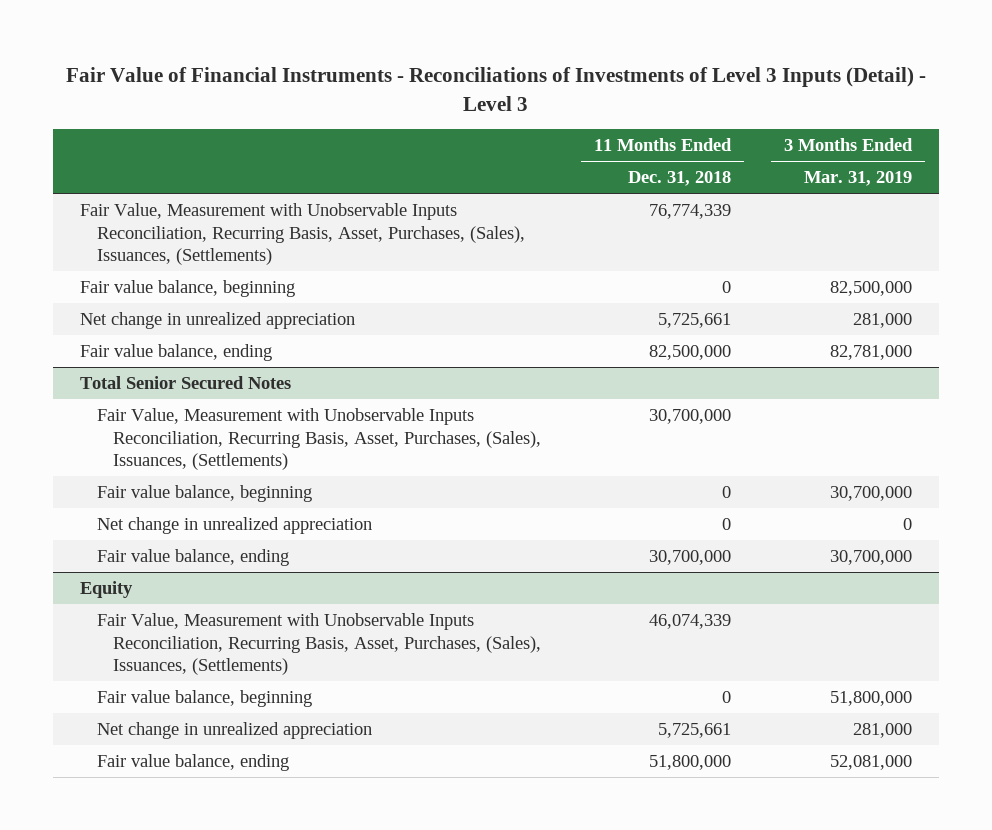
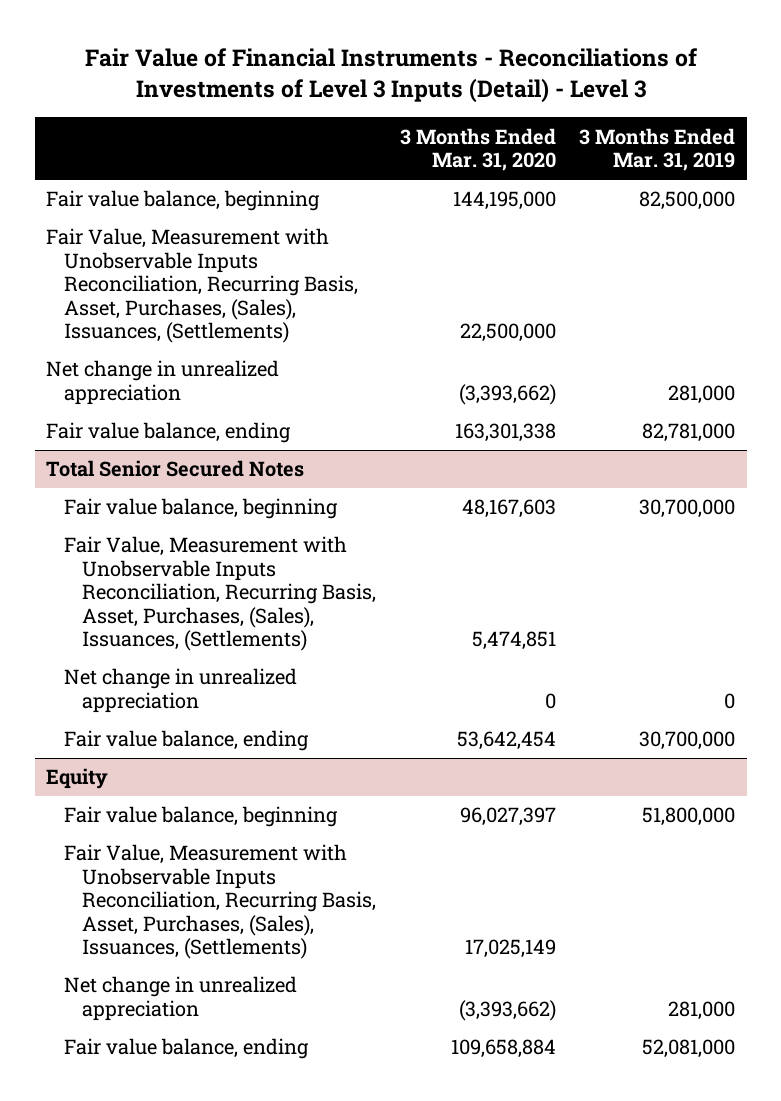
- | 11 Months Ended Dec. 31, 2018 | 3 Months Ended Mar. 31, 2019
+ | 3 Months Ended Mar. 31, 2020 | 3 Months Ended Mar. 31, 2019
moved down: Fair Value, Measurement with Unobservable Inputs Reconciliation, Recurring Basis, Asset, Purchases, (Sales), Issuances, (Settlements) | 22,500,000 |
@ Total Senior Secured Notes
moved down: Fair Value, Measurement with Unobservable Inputs Reconciliation, Recurring Basis, Asset, Purchases, (Sales), Issuances, (Settlements) | 5,474,851 |
@ Equity
moved down: Fair Value, Measurement with Unobservable Inputs Reconciliation, Recurring Basis, Asset, Purchases, (Sales), Issuances, (Settlements) | 17,025,149 |

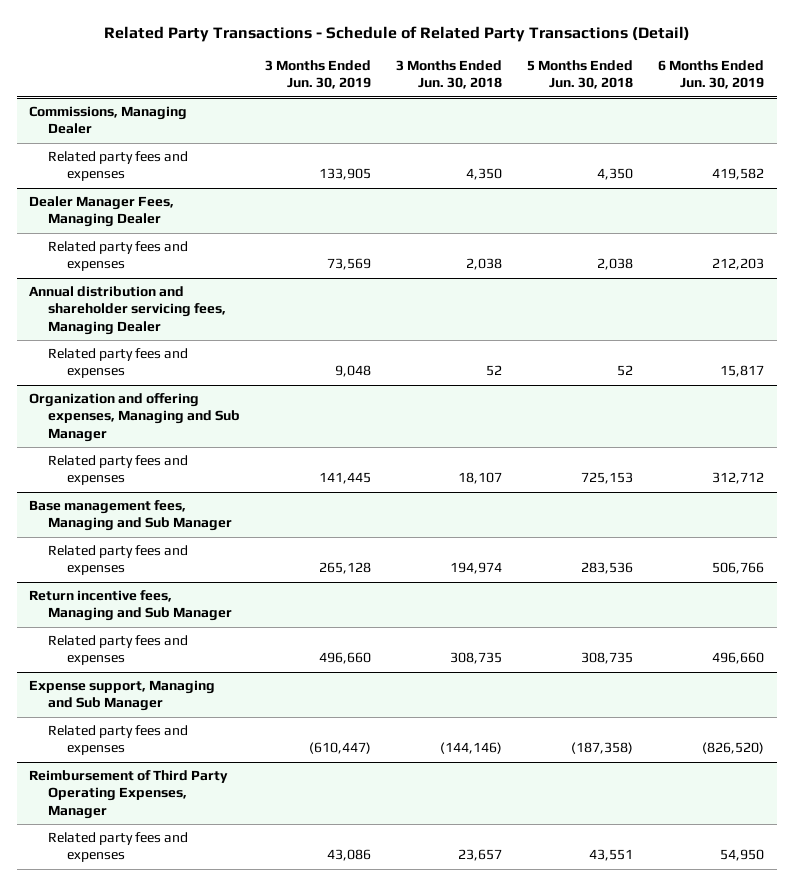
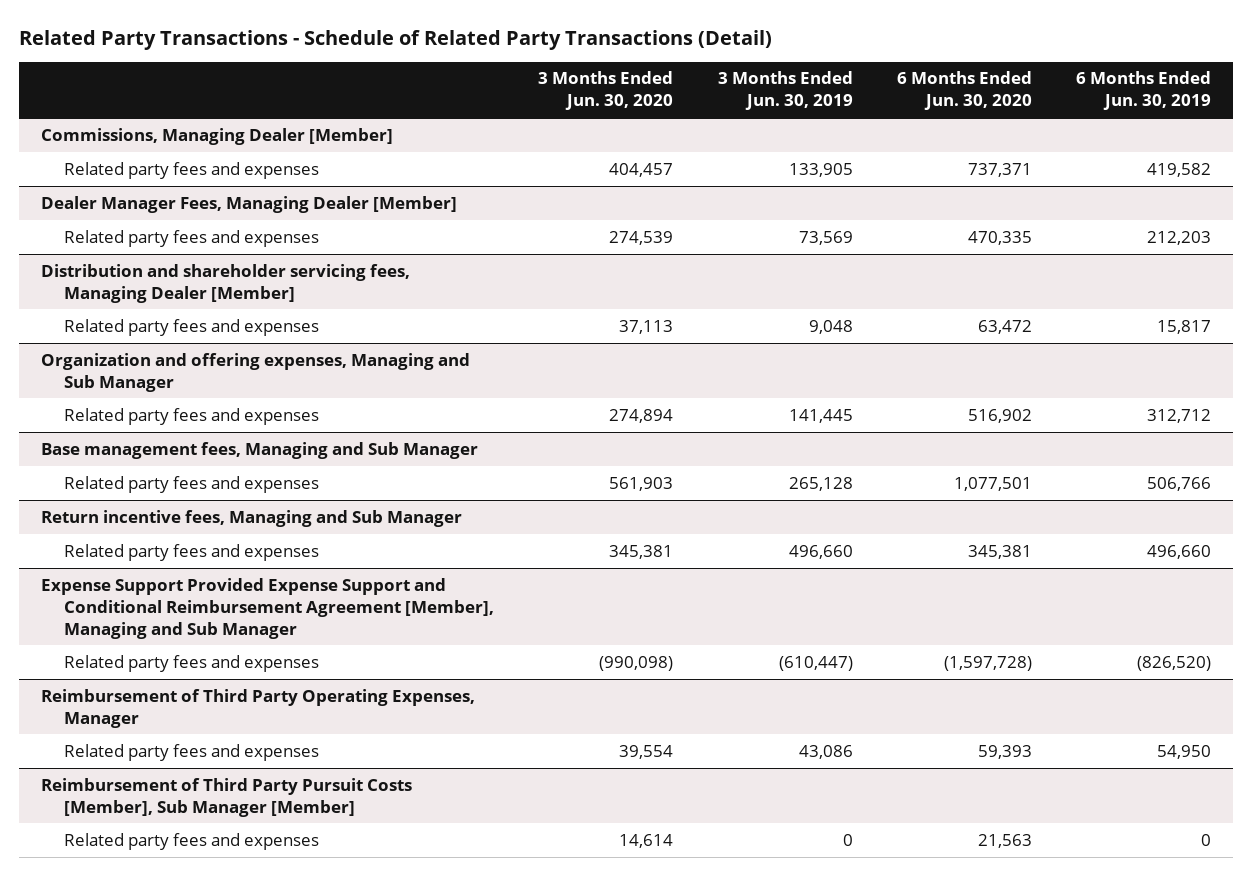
- | 3 Months Ended Jun. 30, 2019 | 3 Months Ended Jun. 30, 2018 | 5 Months Ended Jun. 30, 2018 | 6 Months Ended Jun. 30, 2019
+ | 3 Months Ended Jun. 30, 2020 | 3 Months Ended Jun. 30, 2019 | 6 Months Ended Jun. 30, 2020 | 6 Months Ended Jun. 30, 2019
- Commissions, Managing Dealer
+ Commissions, Managing Dealer [Member]
- Dealer Manager Fees, Managing Dealer
+ Dealer Manager Fees, Managing Dealer [Member]
- Annual distribution and shareholder servicing fees, Managing Dealer
+ Distribution and shareholder servicing fees, Managing Dealer [Member]
- Expense support, Managing and Sub Manager
+ Expense Support Provided Expense Support and Conditional Reimbursement Agreement [Member], Managing and Sub Manager
+ Reimbursement of Third Party Pursuit Costs [Member], Sub Manager [Member]
+ Related party fees and expenses | 14,614 | 0 | 21,563 | 0

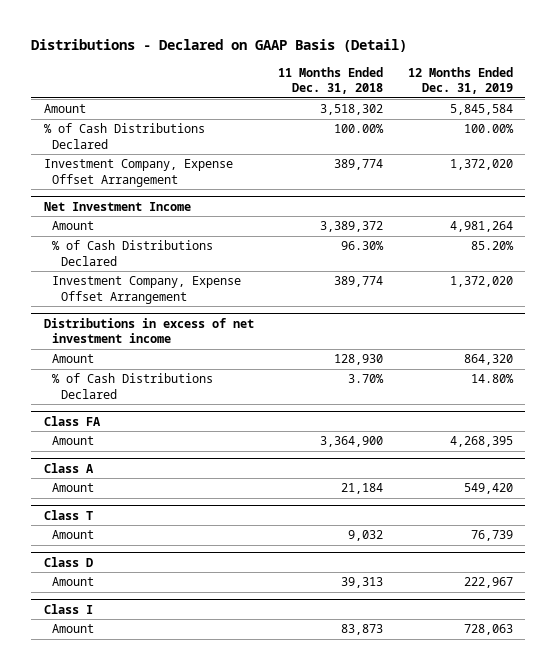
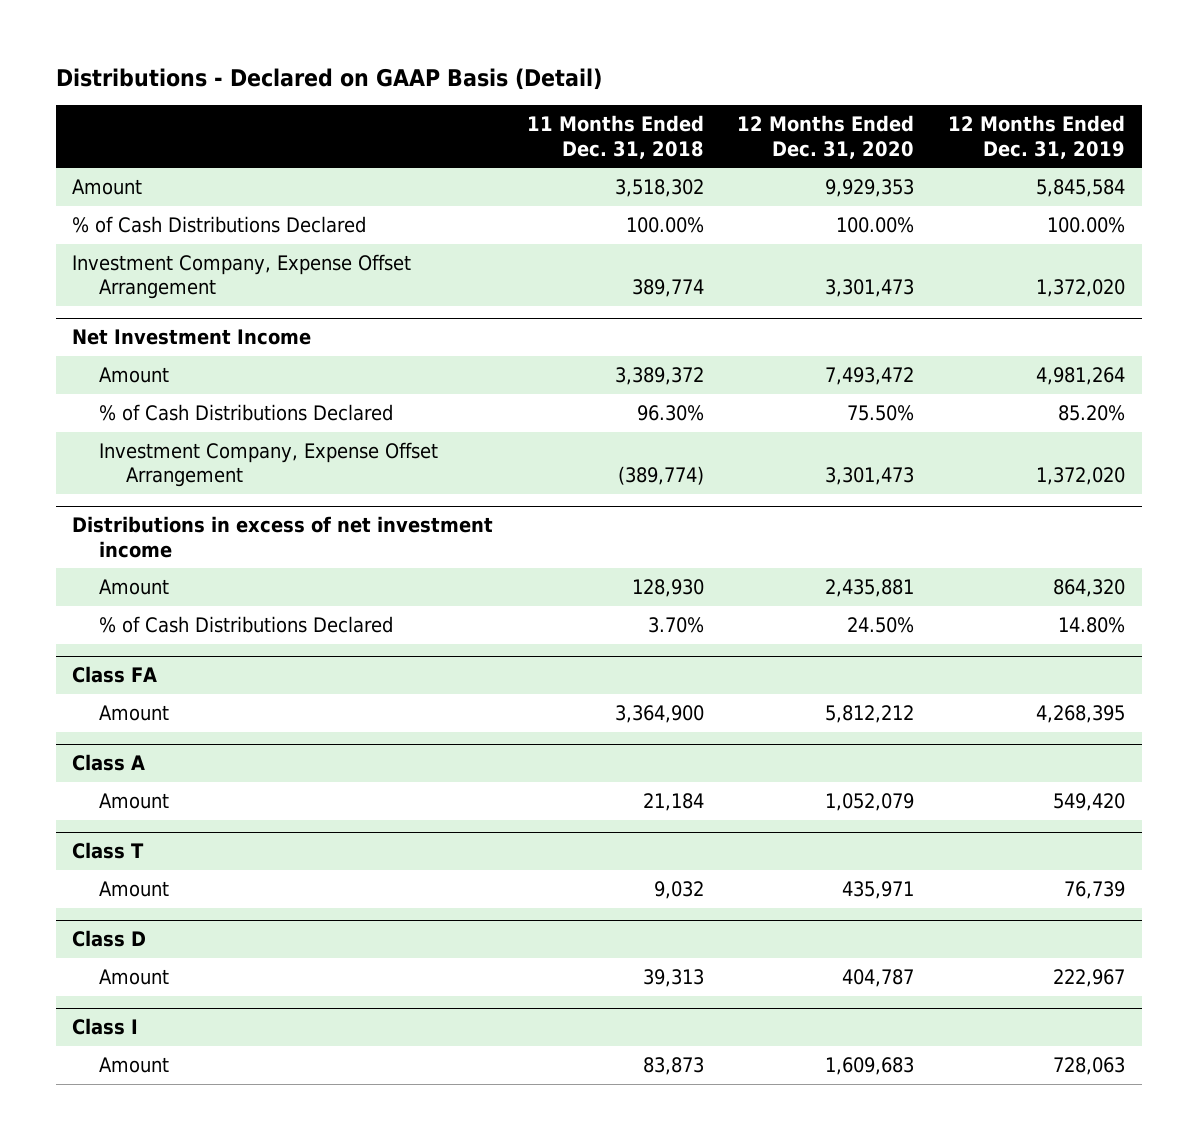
- | 11 Months Ended Dec. 31, 2018 | 12 Months Ended Dec. 31, 2019
+ | 11 Months Ended Dec. 31, 2018 | 12 Months Ended Dec. 31, 2020 | 12 Months Ended Dec. 31, 2019
@ Net Investment Income
- Investment Company, Expense Offset Arrangement | 389,774 | 1,372,020
+ Investment Company, Expense Offset Arrangement | (389,774) | 3,301,473 | 1,372,020

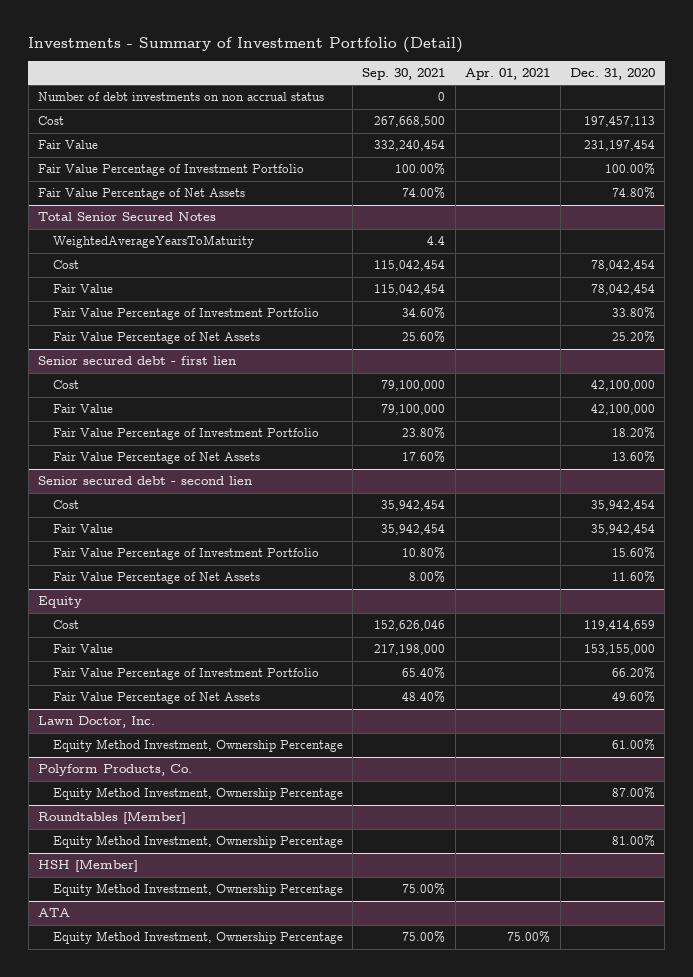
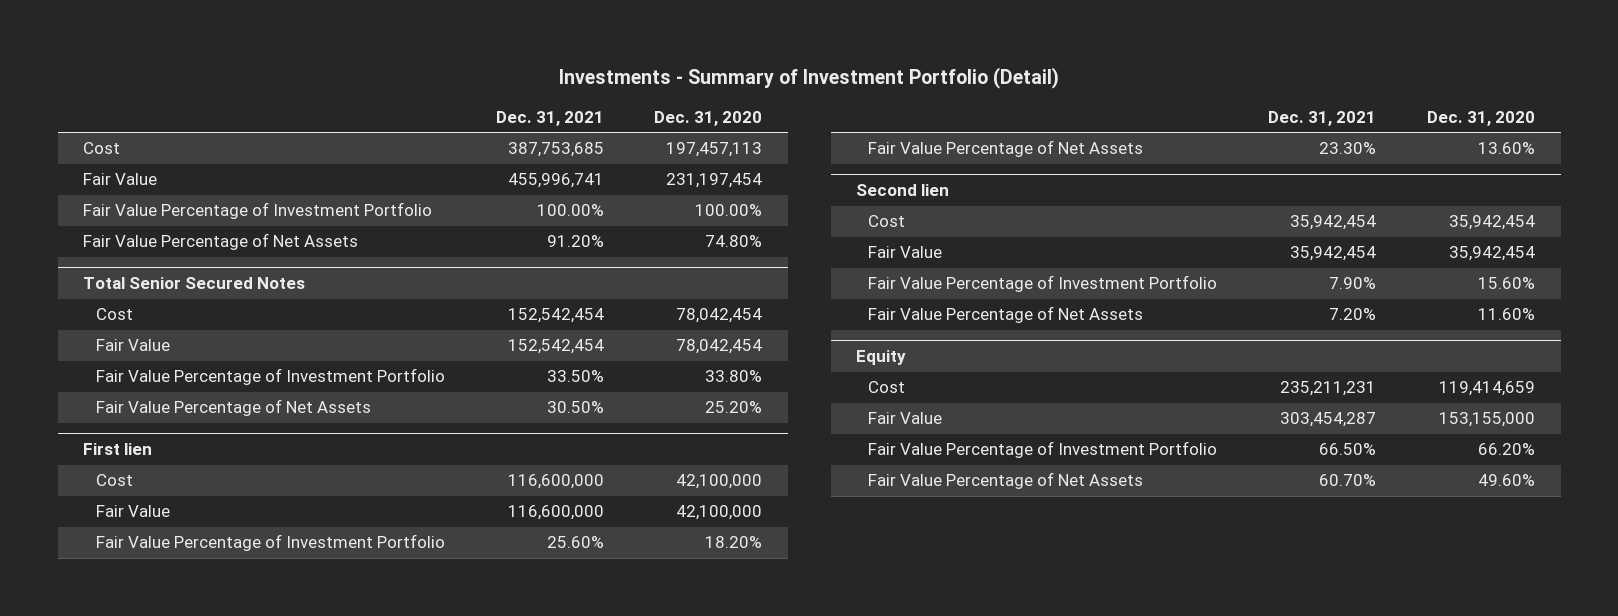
- | Sep. 30, 2021 | Apr. 01, 2021 | Dec. 31, 2020
+ | Dec. 31, 2021 | Dec. 31, 2020
- Number of debt investments on non accrual status | 0 | |
@ Total Senior Secured Notes
- WeightedAverageYearsToMaturity | 4.4 | |
- Senior secured debt - first lien
+ First lien
- Senior secured debt - second lien
+ Second lien
- Lawn Doctor, Inc.
- Equity Method Investment, Ownership Percentage | | | 61.00%
- Polyform Products, Co.
- Equity Method Investment, Ownership Percentage | | | 87.00%
- Roundtables [Member]
- Equity Method Investment, Ownership Percentage | | | 81.00%
- HSH [Member]
- Equity Method Investment, Ownership Percentage | 75.00% | |
- ATA
- Equity Method Investment, Ownership Percentage | 75.00% | 75.00% |

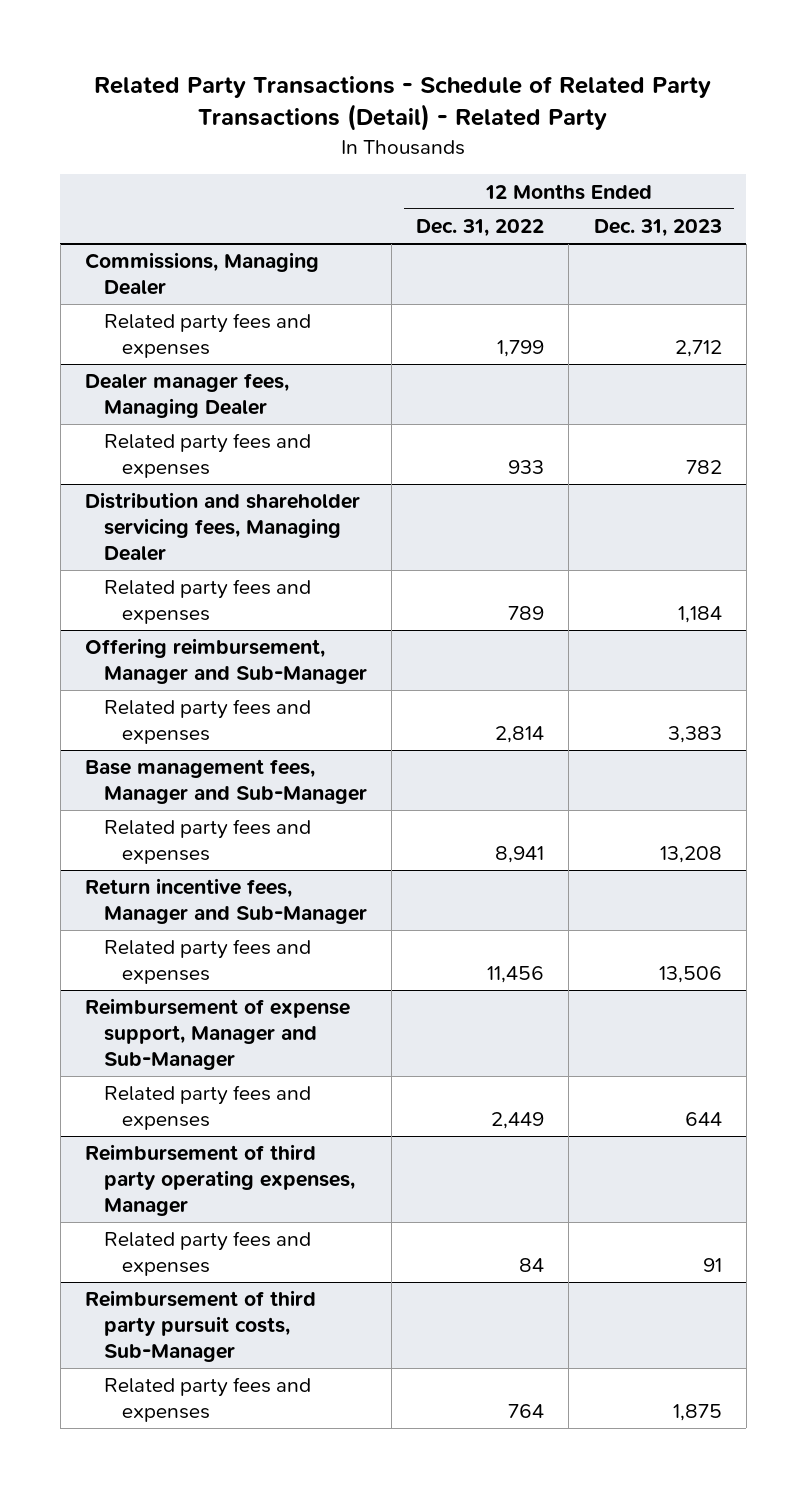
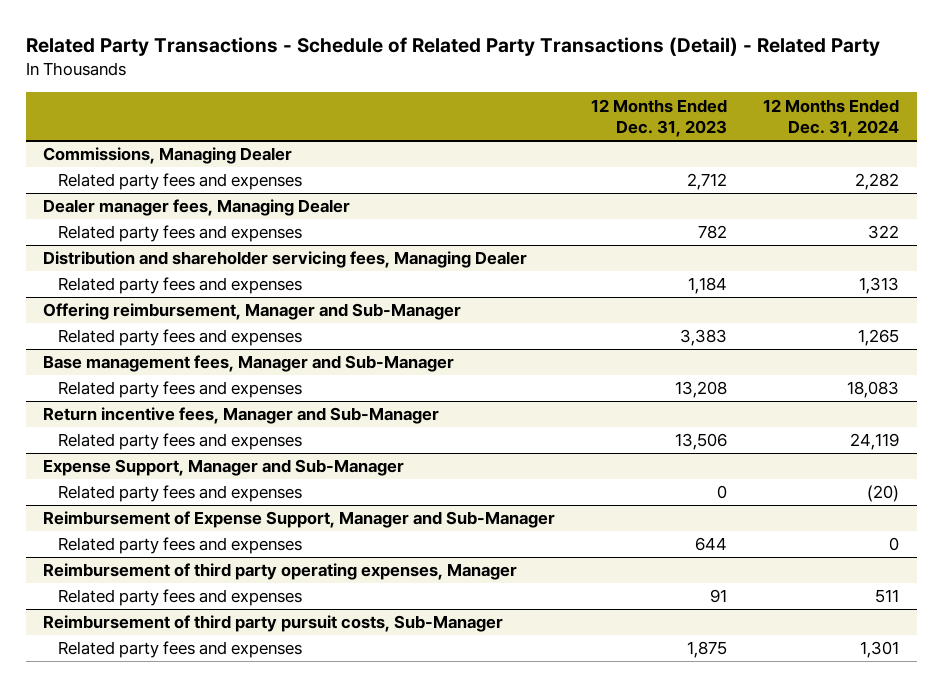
- | 12 Months Ended Dec. 31, 2022 | 12 Months Ended Dec. 31, 2023
+ | 12 Months Ended Dec. 31, 2023 | 12 Months Ended Dec. 31, 2024
- Reimbursement of expense support, Manager and Sub-Manager
+ Expense Support, Manager and Sub-Manager
+ Related party fees and expenses | 0 | (20)
+ Reimbursement of Expense Support, Manager and Sub-Manager

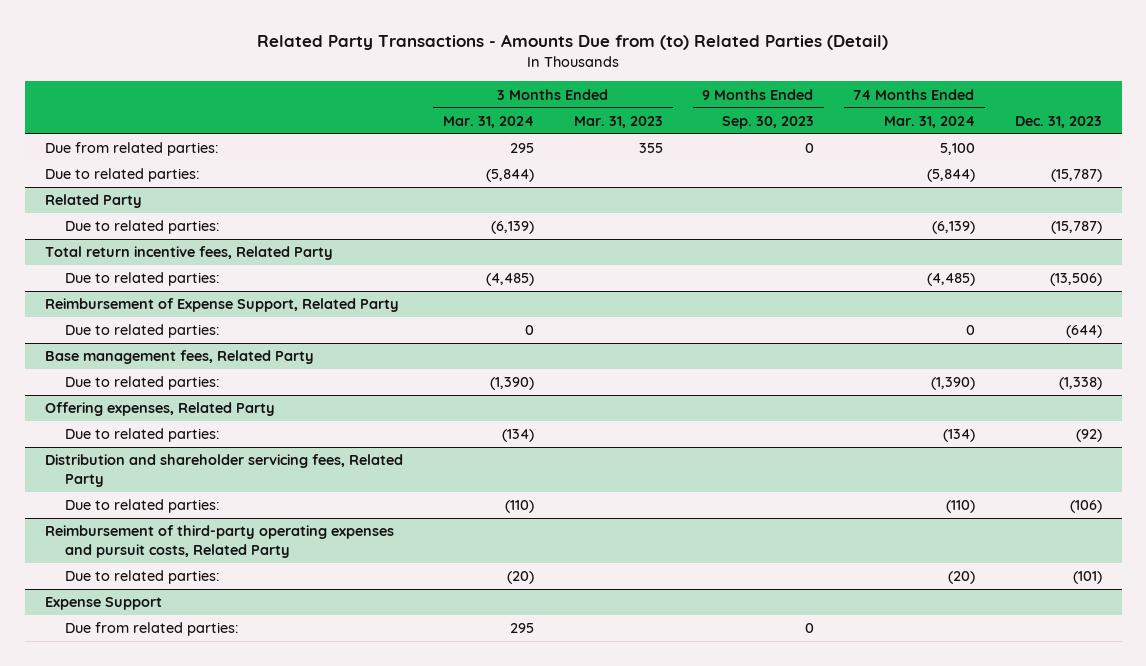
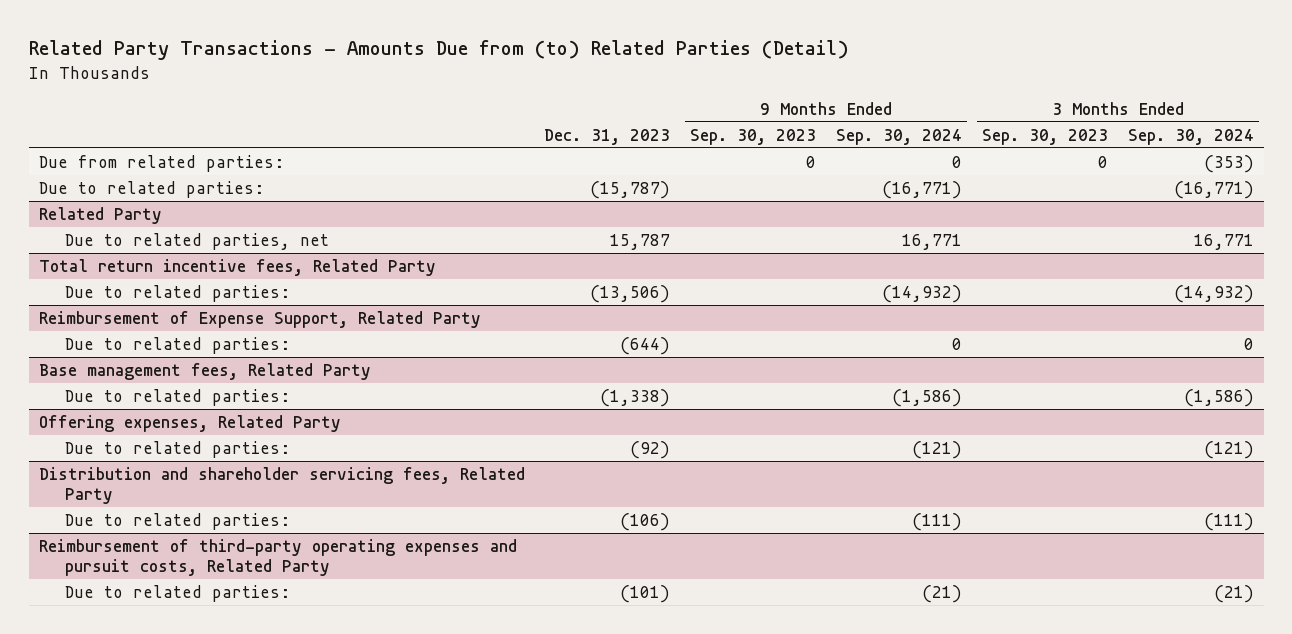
- | 3 Months Ended Mar. 31, 2024 | 3 Months Ended Mar. 31, 2023 | 9 Months Ended Sep. 30, 2023 | 74 Months Ended Mar. 31, 2024 | Dec. 31, 2023
+ | Dec. 31, 2023 | 9 Months Ended Sep. 30, 2023 | 9 Months Ended Sep. 30, 2024 | 3 Months Ended Sep. 30, 2023 | 3 Months Ended Sep. 30, 2024
@ Related Party
- Due to related parties: | (6,139) | | | (6,139) | (15,787)
+ Due to related parties, net | 15,787 | | 16,771 | | 16,771
- Expense Support
- Due from related parties: | 295 | | 0 | |

